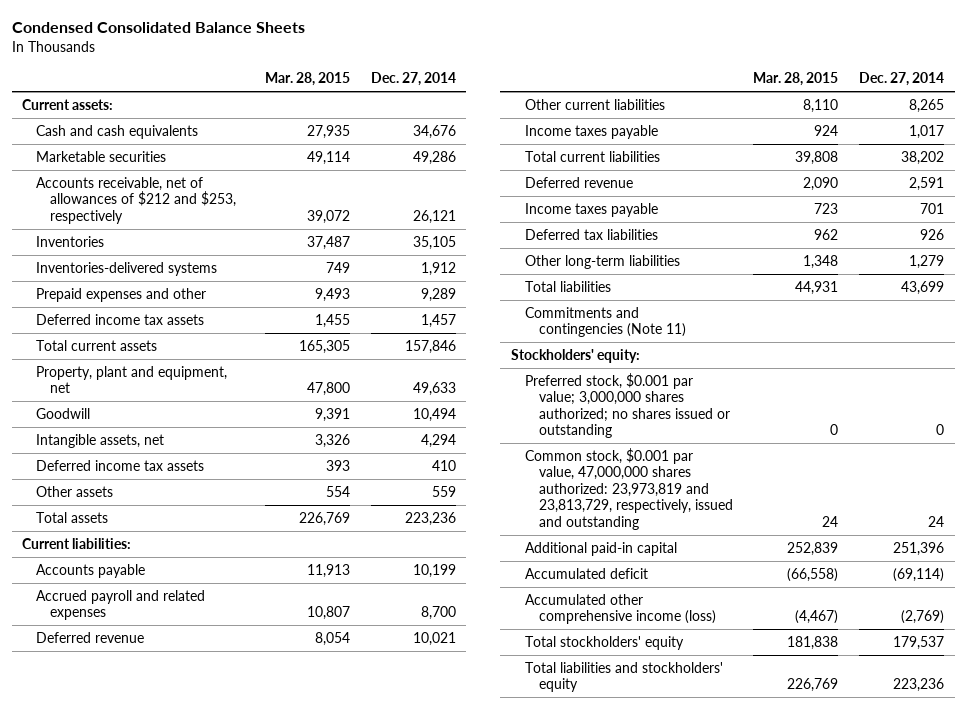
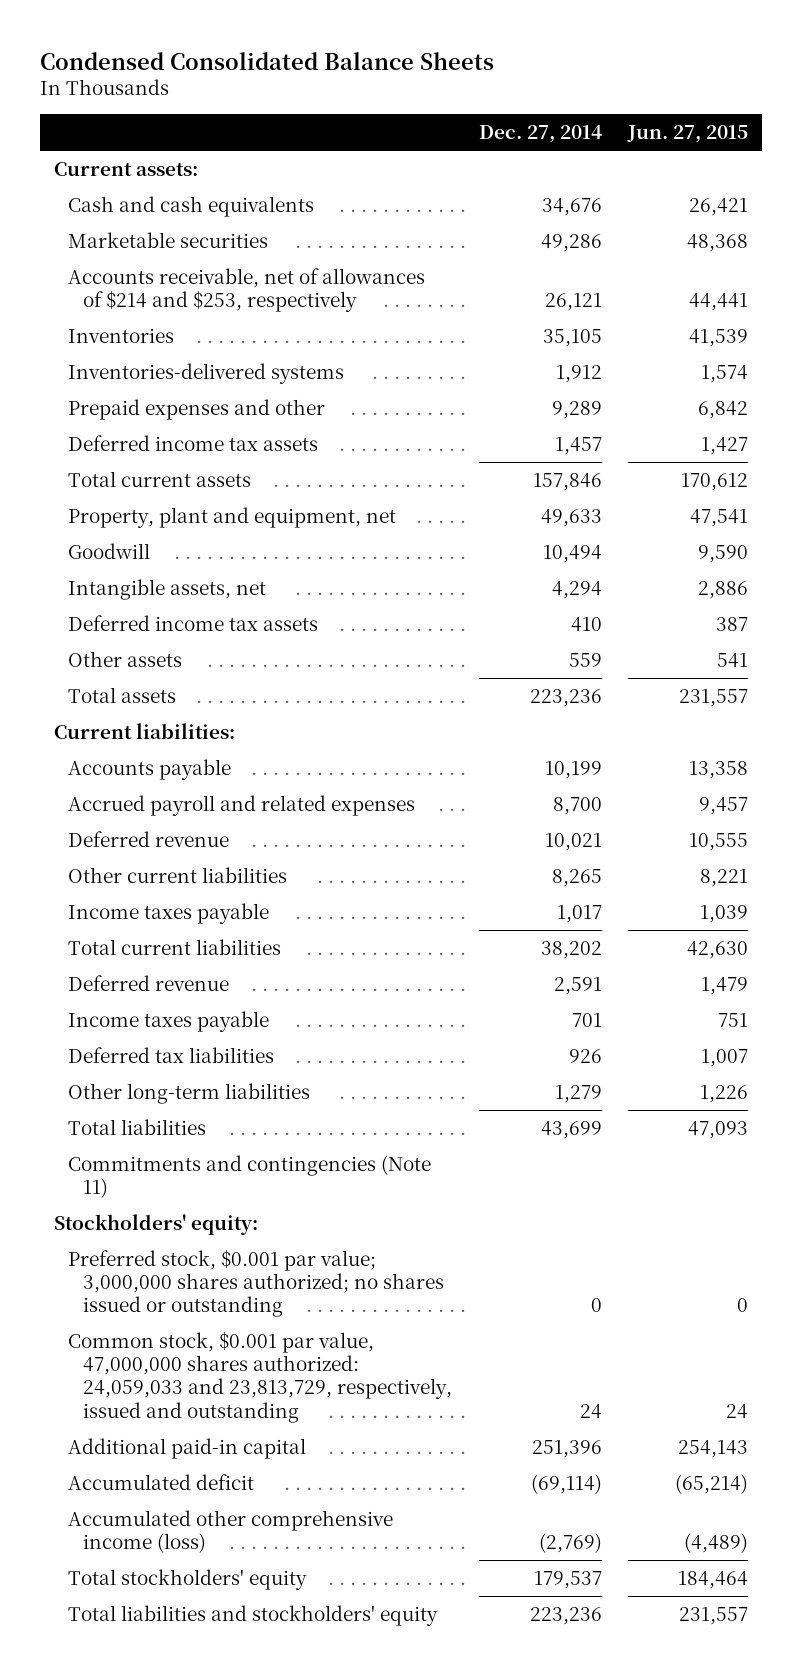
- | Mar. 28, 2015 | Dec. 27, 2014
+ | Dec. 27, 2014 | Jun. 27, 2015
- Accounts receivable, net of allowances of $212 and $253, respectively | 39,072 | 26,121
+ Accounts receivable, net of allowances of $214 and $253, respectively | 26,121 | 44,441
- Common stock, $0.001 par value, 47,000,000 shares authorized: 23,973,819 and 23,813,729, respectively, issued and outstanding | 24 | 24
+ Common stock, $0.001 par value, 47,000,000 shares authorized: 24,059,033 and 23,813,729, respectively, issued and outstanding | 24 | 24

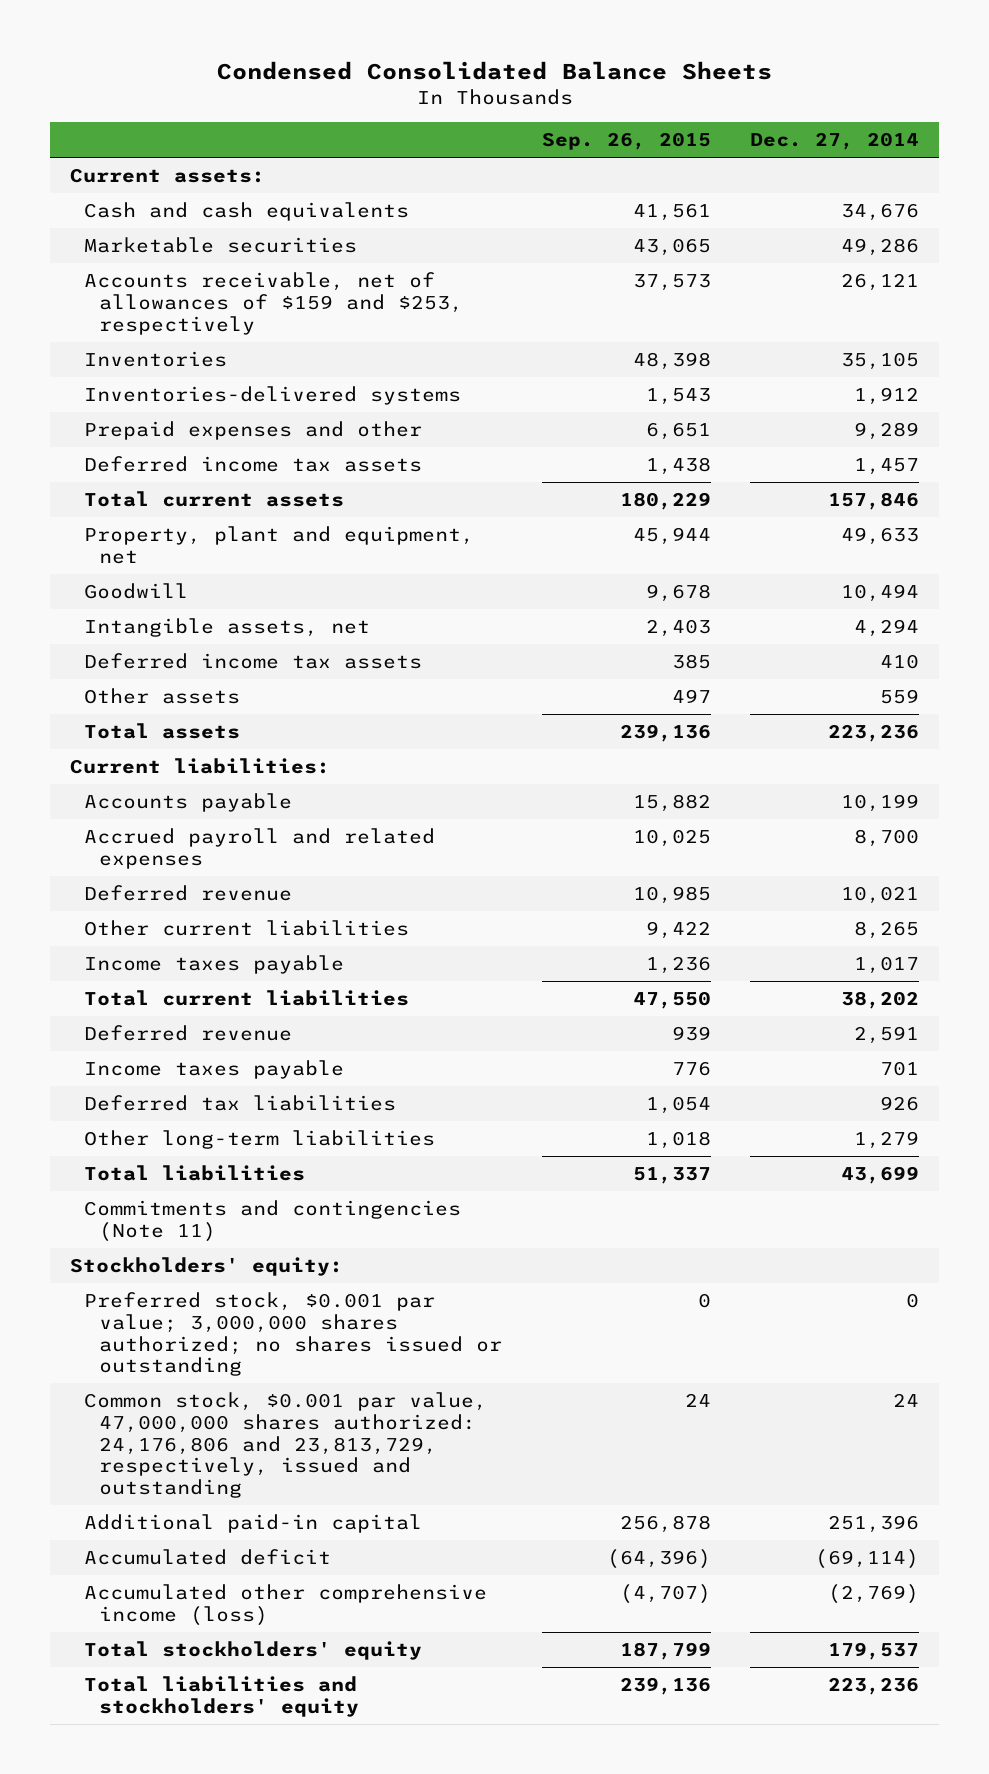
- | Dec. 27, 2014 | Jun. 27, 2015
+ | Sep. 26, 2015 | Dec. 27, 2014
- Accounts receivable, net of allowances of $214 and $253, respectively | 26,121 | 44,441
+ Accounts receivable, net of allowances of $159 and $253, respectively | 37,573 | 26,121
- Common stock, $0.001 par value, 47,000,000 shares authorized: 24,059,033 and 23,813,729, respectively, issued and outstanding | 24 | 24
+ Common stock, $0.001 par value, 47,000,000 shares authorized: 24,176,806 and 23,813,729, respectively, issued and outstanding | 24 | 24

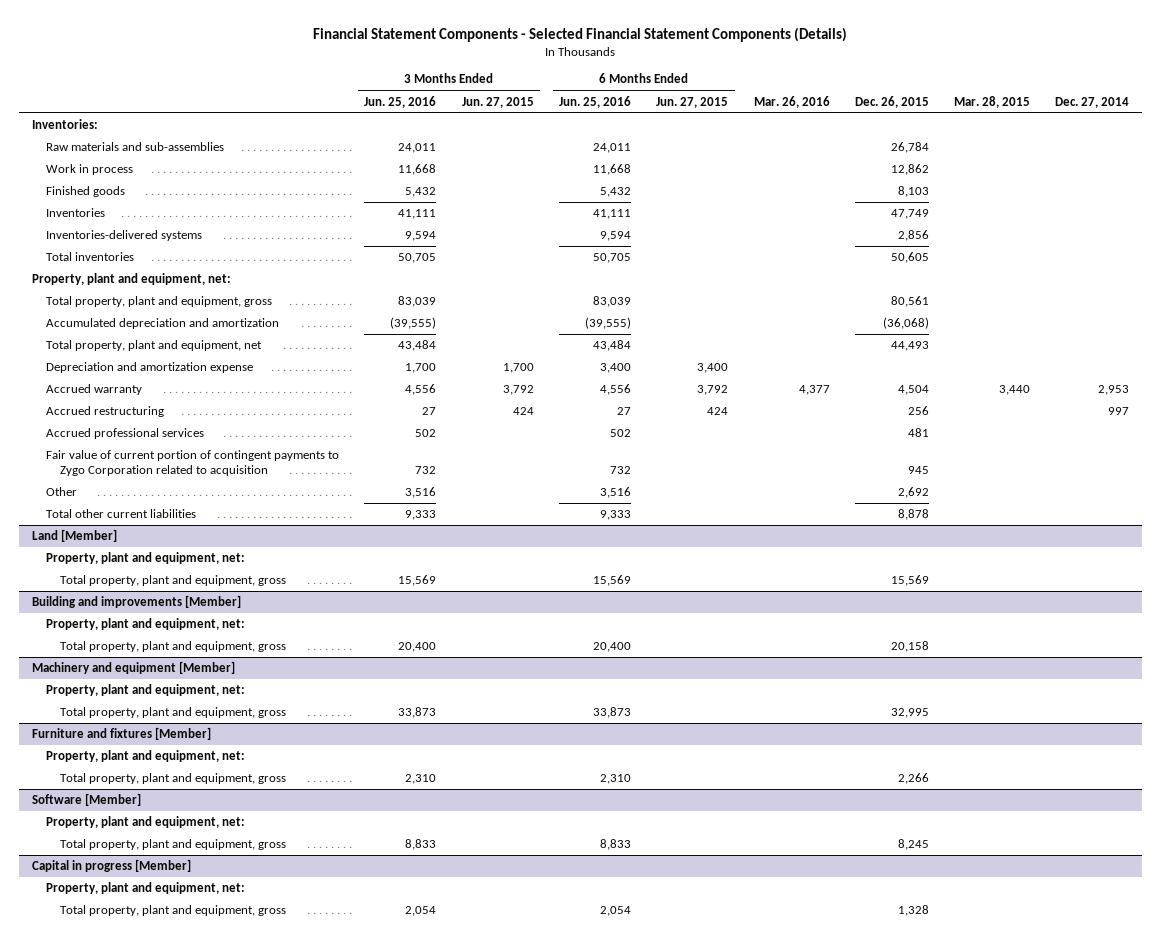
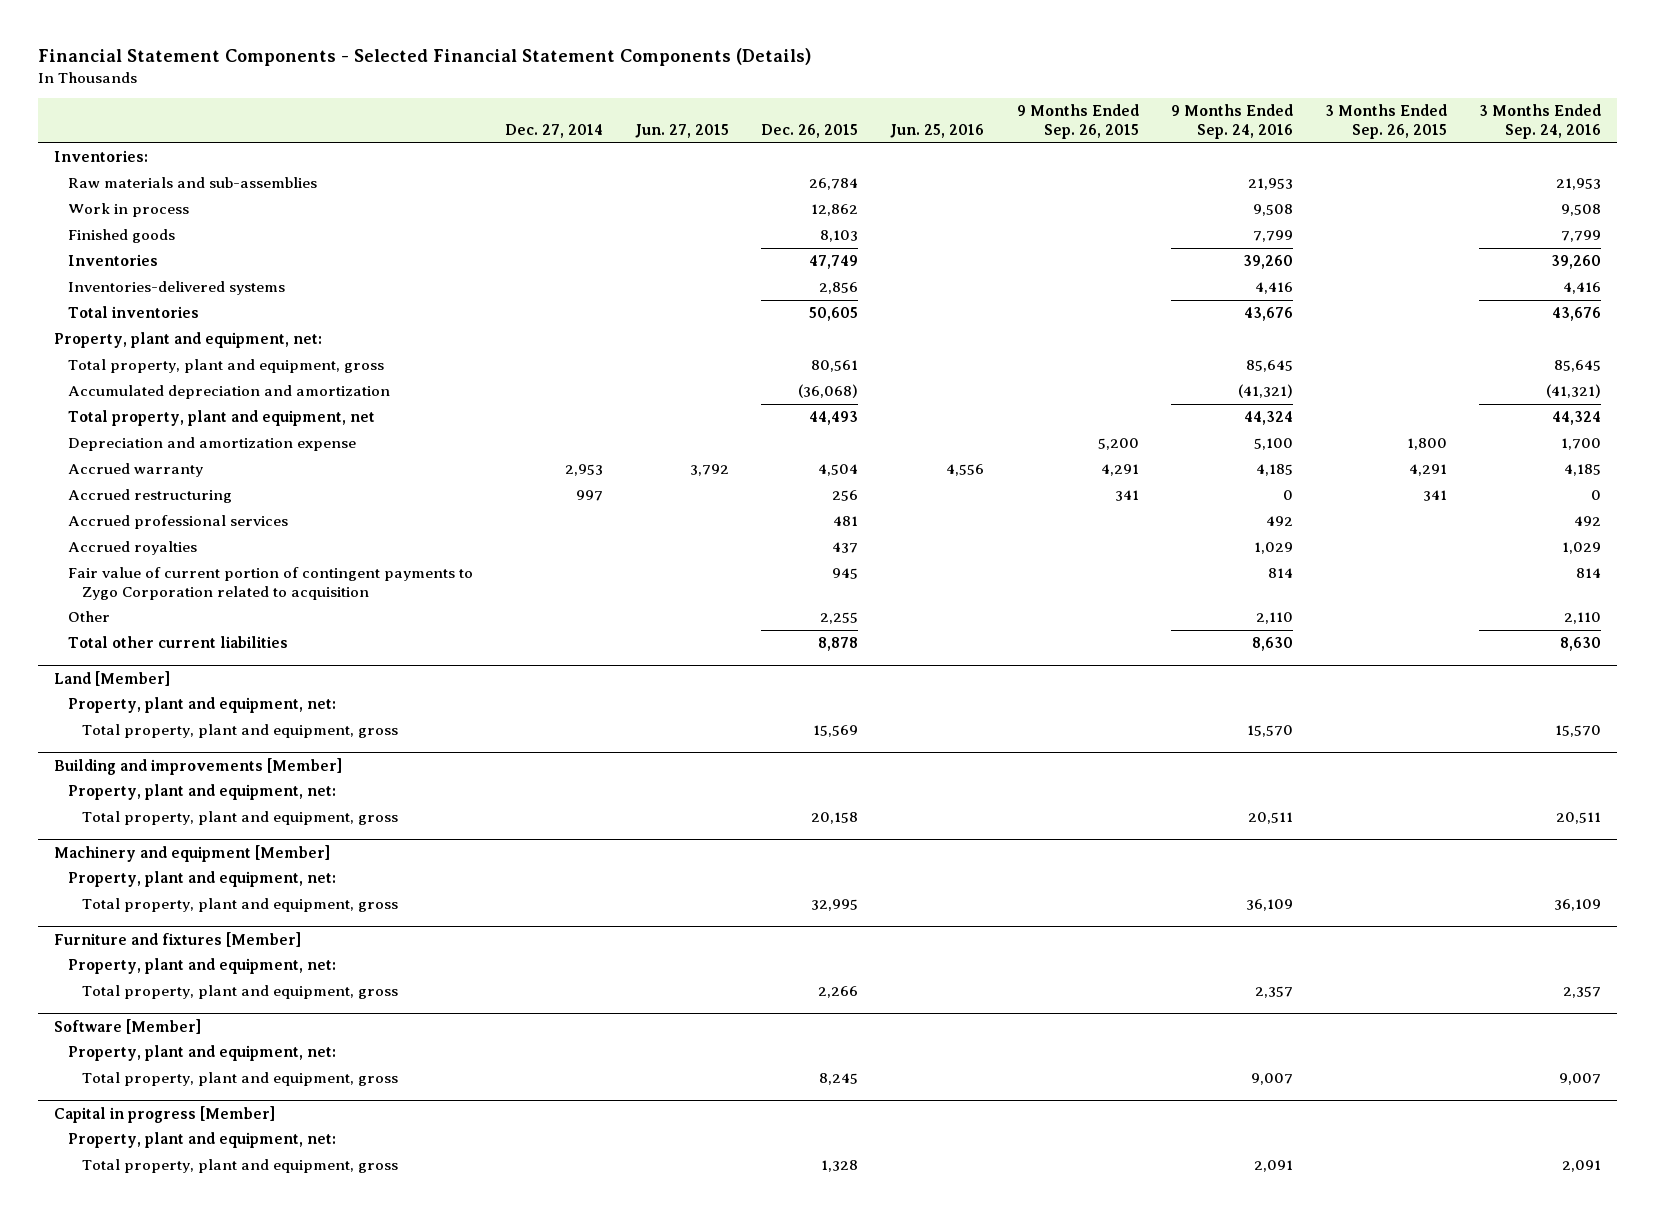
- | 3 Months Ended Jun. 25, 2016 | 3 Months Ended Jun. 27, 2015 | 6 Months Ended Jun. 25, 2016 | 6 Months Ended Jun. 27, 2015 | Mar. 26, 2016 | Dec. 26, 2015 | Mar. 28, 2015 | Dec. 27, 2014
+ | Dec. 27, 2014 | Jun. 27, 2015 | Dec. 26, 2015 | Jun. 25, 2016 | 9 Months Ended Sep. 26, 2015 | 9 Months Ended Sep. 24, 2016 | 3 Months Ended Sep. 26, 2015 | 3 Months Ended Sep. 24, 2016
+ Accrued royalties | | | 437 | | | 1,029 | | 1,029
- Other | 3,516 | | 3,516 | | | 2,692 | |
+ Other | | | 2,255 | | | 2,110 | | 2,110

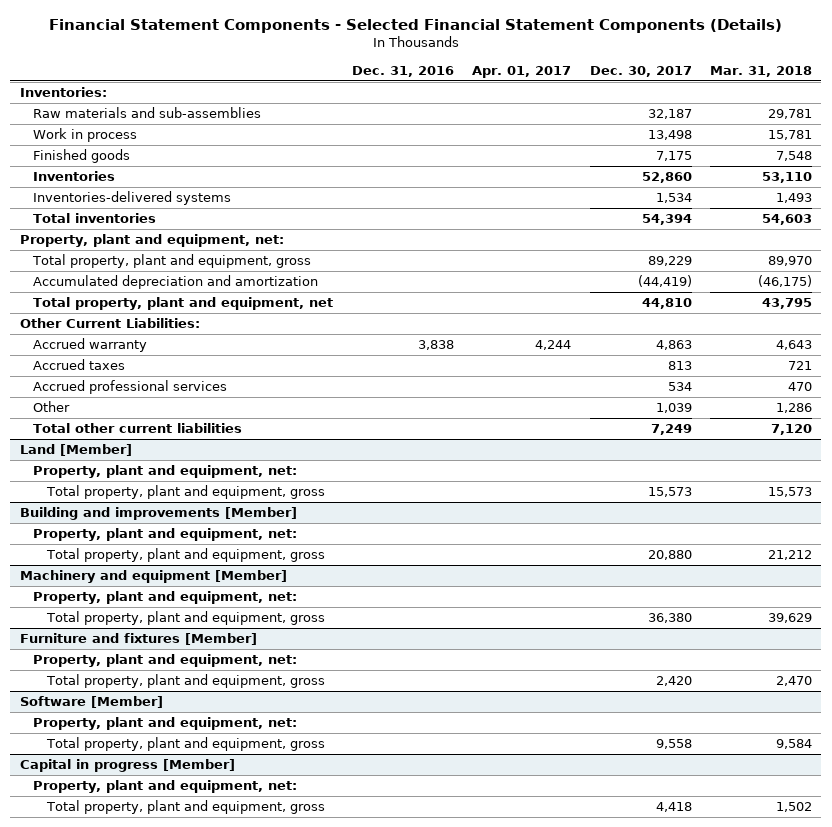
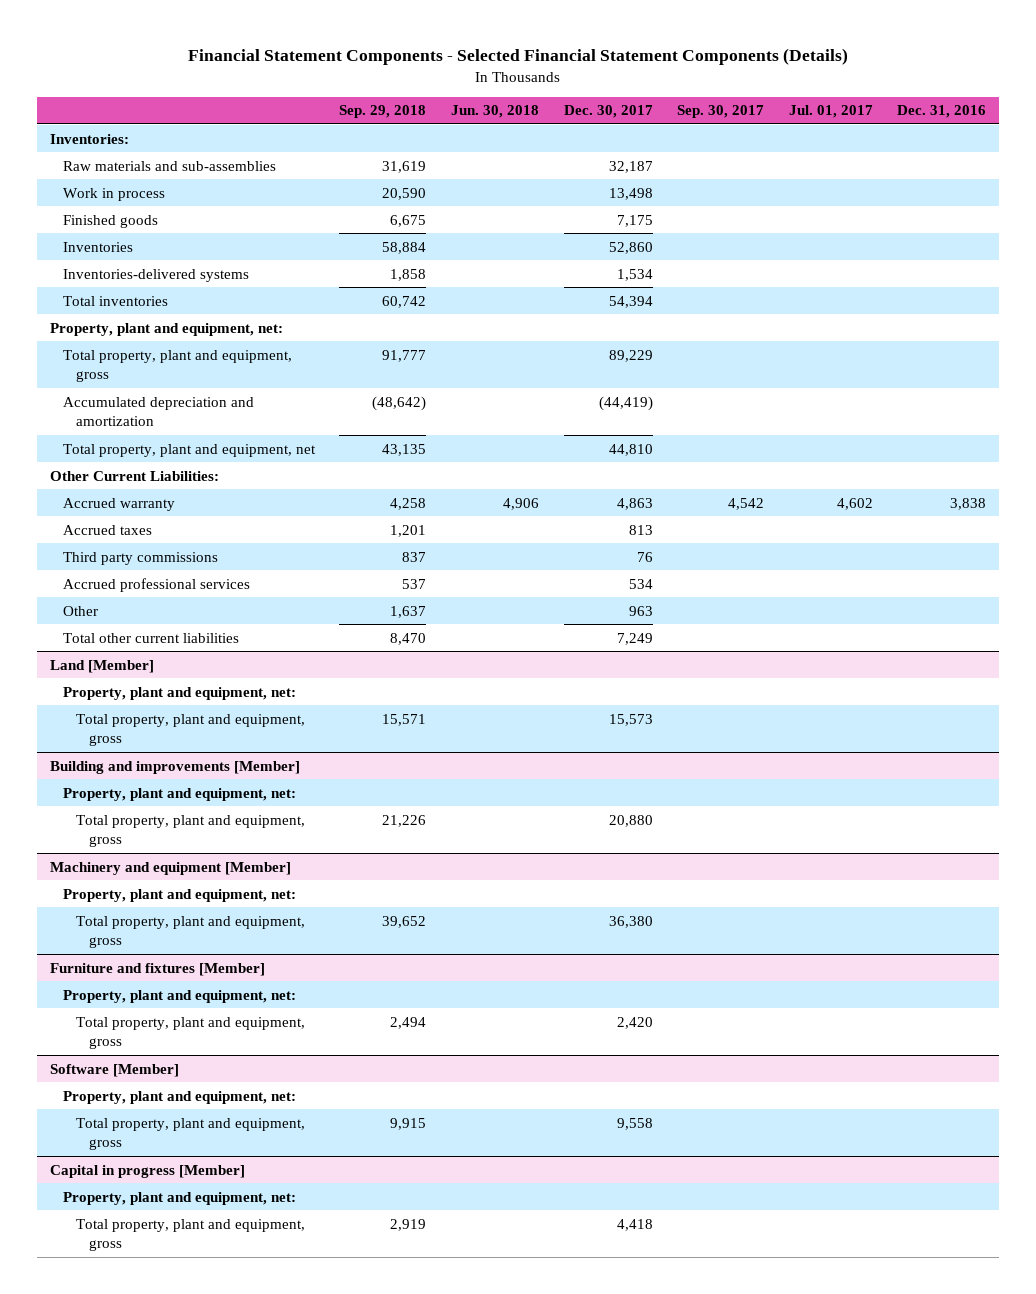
- | Dec. 31, 2016 | Apr. 01, 2017 | Dec. 30, 2017 | Mar. 31, 2018
+ | Sep. 29, 2018 | Jun. 30, 2018 | Dec. 30, 2017 | Sep. 30, 2017 | Jul. 01, 2017 | Dec. 31, 2016
+ Third party commissions | 837 | | 76 | | |
- Other | | | 1,039 | 1,286
+ Other | 1,637 | | 963 | | |

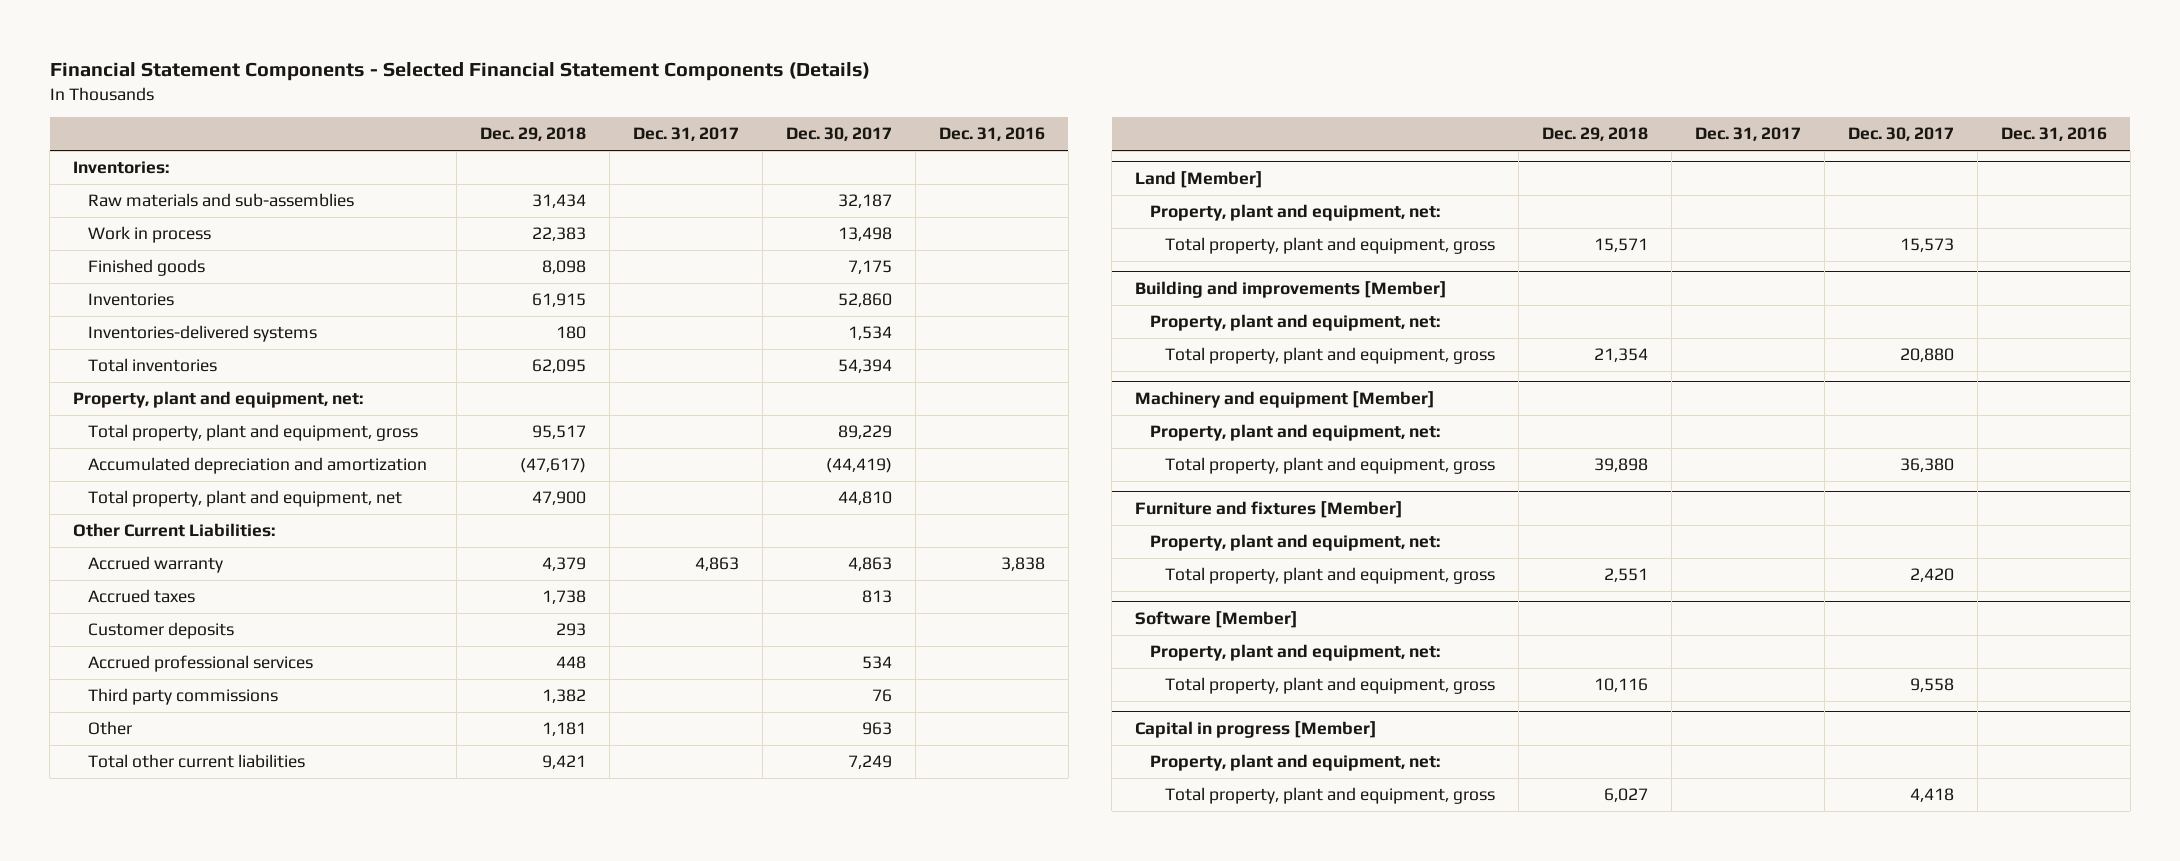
- | Sep. 29, 2018 | Jun. 30, 2018 | Dec. 30, 2017 | Sep. 30, 2017 | Jul. 01, 2017 | Dec. 31, 2016
+ | Dec. 29, 2018 | Dec. 31, 2017 | Dec. 30, 2017 | Dec. 31, 2016
+ Customer deposits | 293 | | |
moved down: Third party commissions | 1,382 | | 76 |

